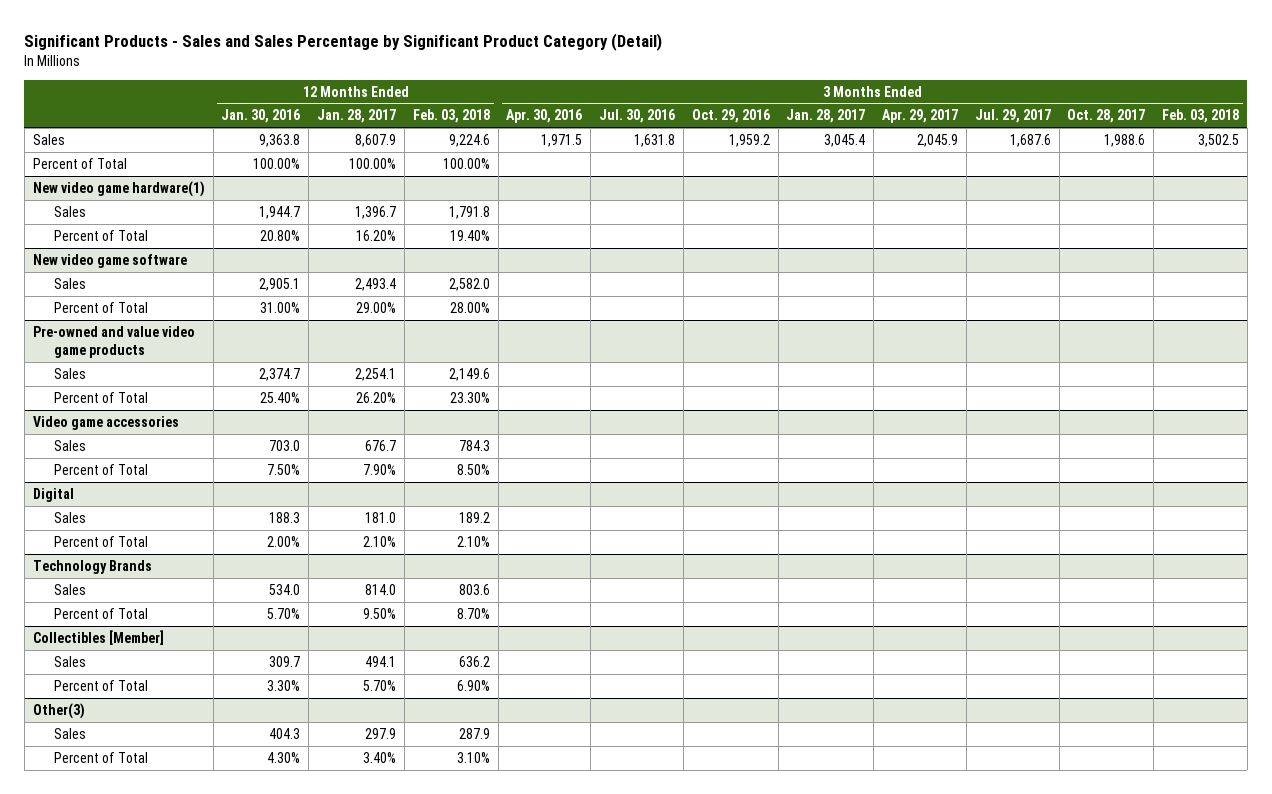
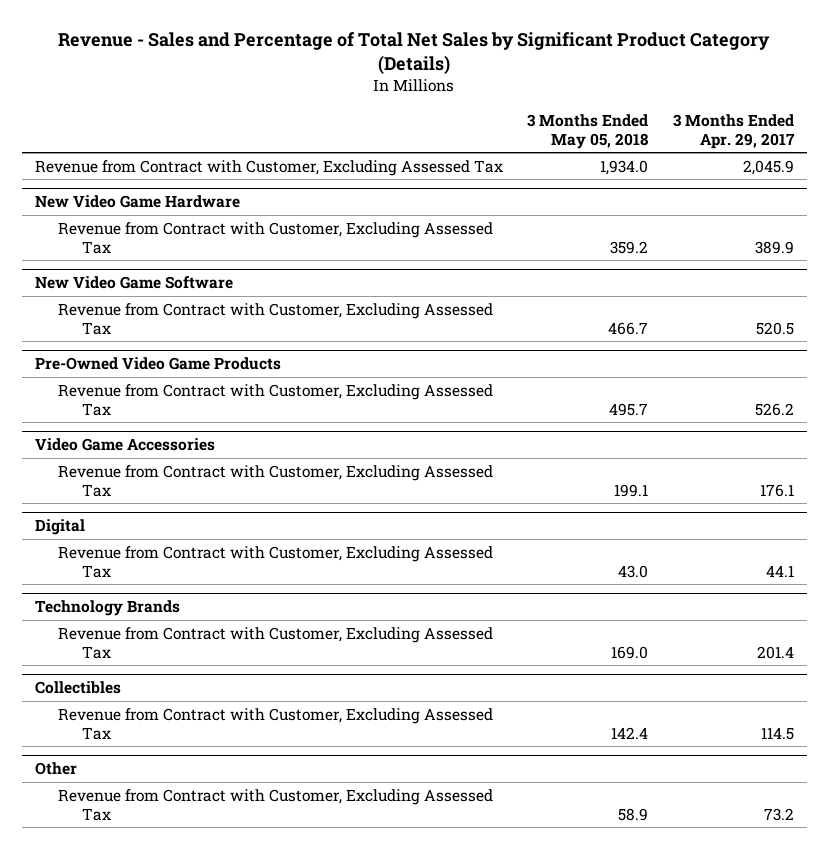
- Significant Products - Sales and Sales Percentage by Significant Product Category (Detail)
+ Revenue - Sales and Percentage of Total Net Sales by Significant Product Category (Details)
- | 12 Months Ended Jan. 30, 2016 | 12 Months Ended Jan. 28, 2017 | 12 Months Ended Feb. 03, 2018 | 3 Months Ended Apr. 30, 2016 | 3 Months Ended Jul. 30, 2016 | 3 Months Ended Oct. 29, 2016 | 3 Months Ended Jan. 28, 2017 | 3 Months Ended Apr. 29, 2017 | 3 Months Ended Jul. 29, 2017 | 3 Months Ended Oct. 28, 2017 | 3 Months Ended Feb. 03, 2018
+ | 3 Months Ended May 05, 2018 | 3 Months Ended Apr. 29, 2017
- Sales | 9,363.8 | 8,607.9 | 9,224.6 | 1,971.5 | 1,631.8 | 1,959.2 | 3,045.4 | 2,045.9 | 1,687.6 | 1,988.6 | 3,502.5
- Percent of Total | 100.00% | 100.00% | 100.00% | | | | | | | |
- New video game hardware(1)
- Sales | 1,944.7 | 1,396.7 | 1,791.8 | | | | | | | |
- Percent of Total | 20.80% | 16.20% | 19.40% | | | | | | | |
- New video game software
- Sales | 2,905.1 | 2,493.4 | 2,582.0 | | | | | | | |
- Percent of Total | 31.00% | 29.00% | 28.00% | | | | | | | |
- Pre-owned and value video game products
- Sales | 2,374.7 | 2,254.1 | 2,149.6 | | | | | | | |
- Percent of Total | 25.40% | 26.20% | 23.30% | | | | | | | |
- Video game accessories
- Sales | 703.0 | 676.7 | 784.3 | | | | | | | |
- Percent of Total | 7.50% | 7.90% | 8.50% | | | | | | | |
+ Revenue from Contract with Customer, Excluding Assessed Tax | 1,934.0 | 2,045.9
+ New Video Game Hardware
+ Revenue from Contract with Customer, Excluding Assessed Tax | 359.2 | 389.9
+ New Video Game Software
+ Revenue from Contract with Customer, Excluding Assessed Tax | 466.7 | 520.5
+ Pre-Owned Video Game Products
+ Revenue from Contract with Customer, Excluding Assessed Tax | 495.7 | 526.2
+ Video Game Accessories
+ Revenue from Contract with Customer, Excluding Assessed Tax | 199.1 | 176.1
@ Digital
- Sales | 188.3 | 181.0 | 189.2 | | | | | | | |
- Percent of Total | 2.00% | 2.10% | 2.10% | | | | | | | |
+ Revenue from Contract with Customer, Excluding Assessed Tax | 43.0 | 44.1
@ Technology Brands
- Sales | 534.0 | 814.0 | 803.6 | | | | | | | |
- Percent of Total | 5.70% | 9.50% | 8.70% | | | | | | | |
- Collectibles [Member]
- Sales | 309.7 | 494.1 | 636.2 | | | | | | | |
- Percent of Total | 3.30% | 5.70% | 6.90% | | | | | | | |
- Other(3)
- Sales | 404.3 | 297.9 | 287.9 | | | | | | | |
- Percent of Total | 4.30% | 3.40% | 3.10% | | | | | | | |
@ Technology Brands
+ Revenue from Contract with Customer, Excluding Assessed Tax | 169.0 | 201.4
+ Collectibles
+ Revenue from Contract with Customer, Excluding Assessed Tax | 142.4 | 114.5
+ Other
+ Revenue from Contract with Customer, Excluding Assessed Tax | 58.9 | 73.2

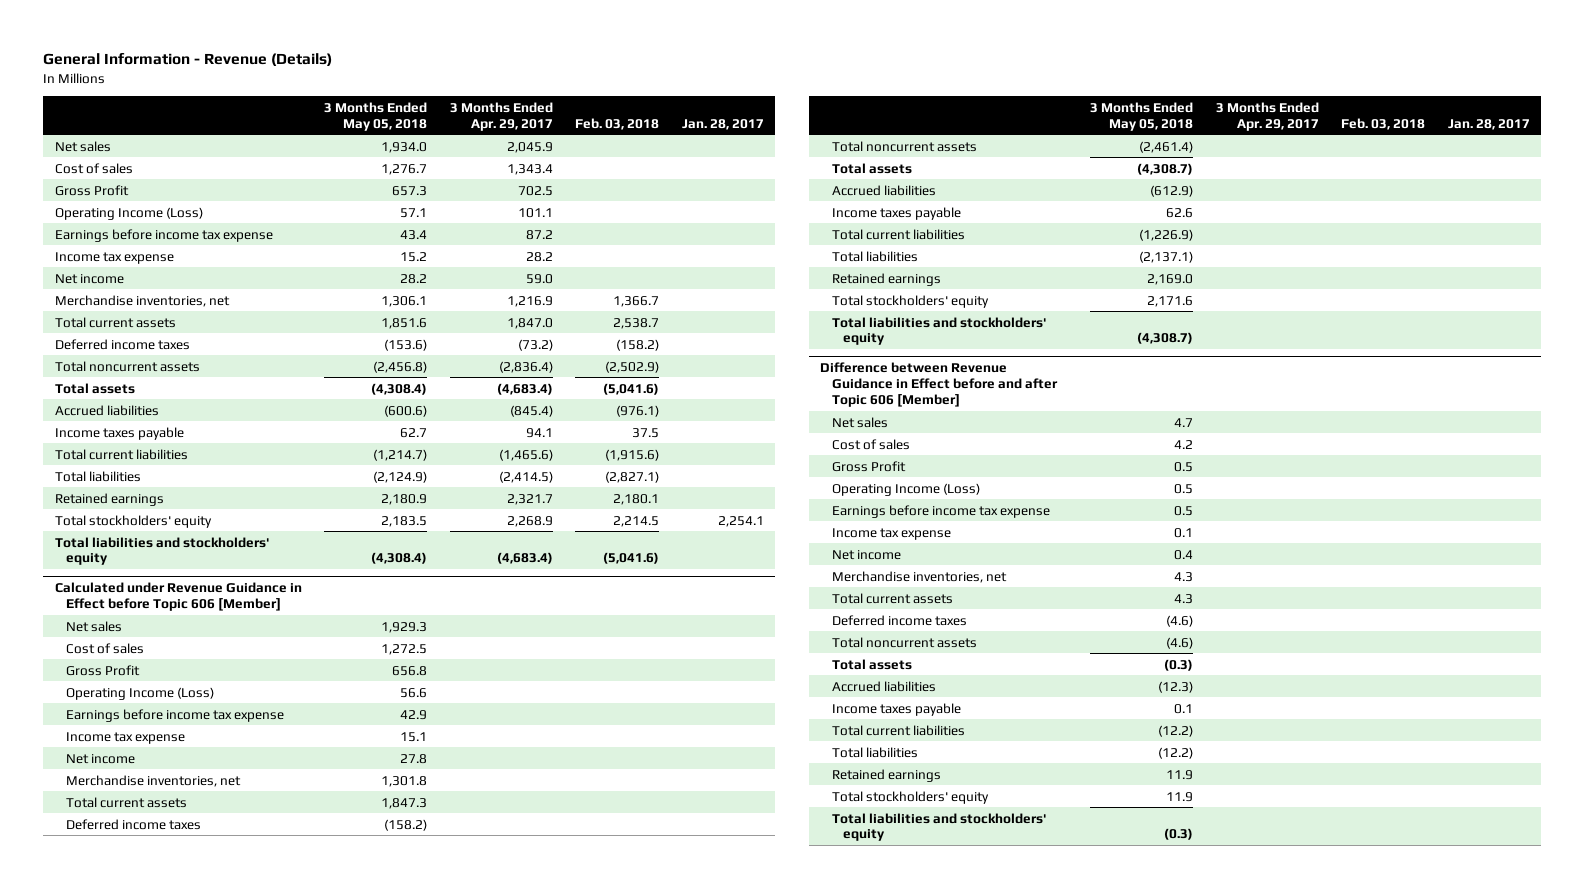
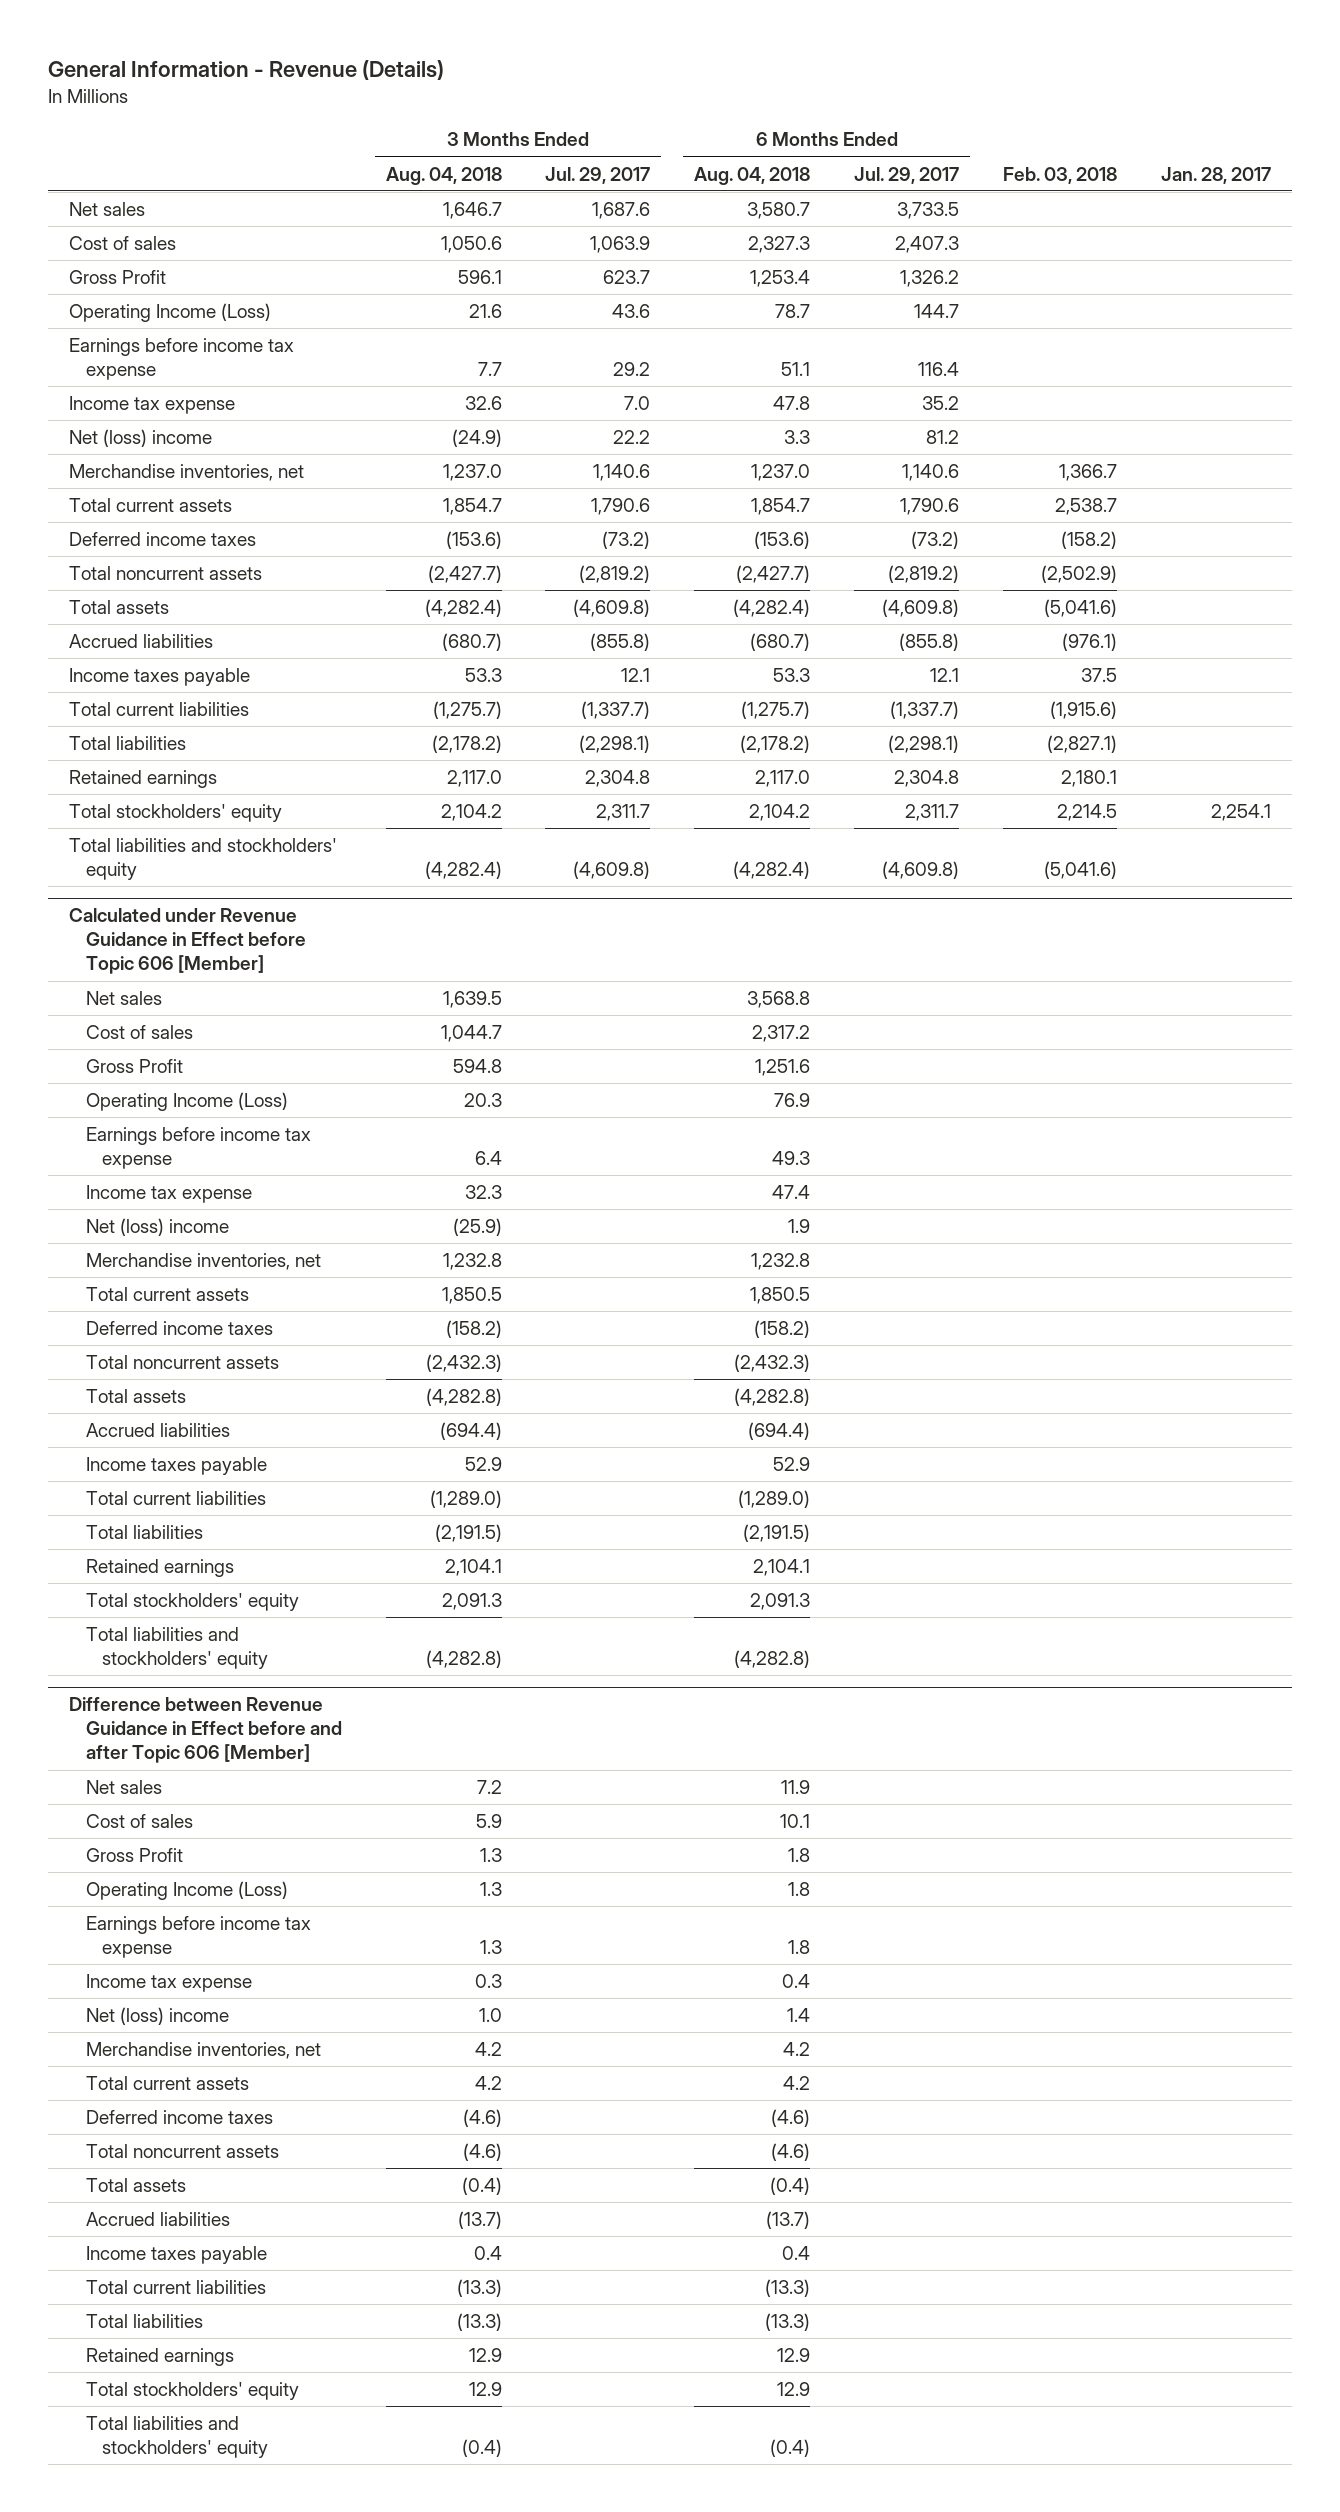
- | 3 Months Ended May 05, 2018 | 3 Months Ended Apr. 29, 2017 | Feb. 03, 2018 | Jan. 28, 2017
+ | 3 Months Ended Aug. 04, 2018 | 3 Months Ended Jul. 29, 2017 | 6 Months Ended Aug. 04, 2018 | 6 Months Ended Jul. 29, 2017 | Feb. 03, 2018 | Jan. 28, 2017
- Net income | 28.2 | 59.0 | |
+ Net (loss) income | (24.9) | 22.2 | 3.3 | 81.2 | |
@ Calculated under Revenue Guidance in Effect before Topic 606 [Member]
- Net income | 27.8 | | |
+ Net (loss) income | (25.9) | | 1.9 | | |
@ Difference between Revenue Guidance in Effect before and after Topic 606 [Member]
- Net income | 0.4 | | |
+ Net (loss) income | 1.0 | | 1.4 | | |

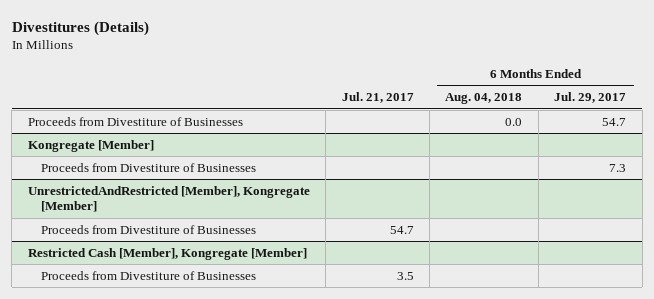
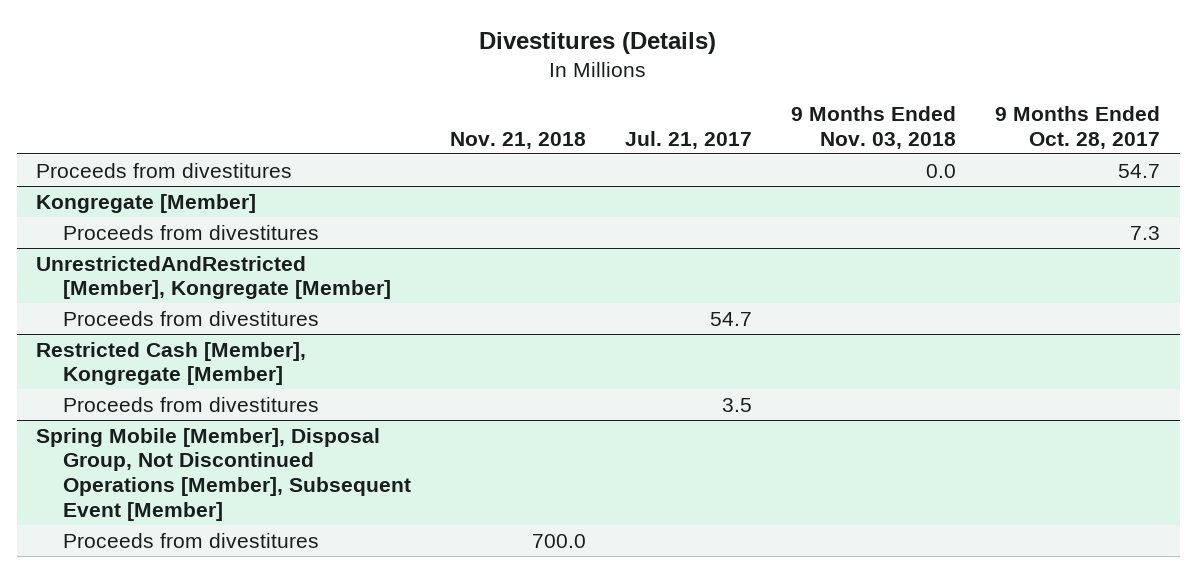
- | Jul. 21, 2017 | 6 Months Ended Aug. 04, 2018 | 6 Months Ended Jul. 29, 2017
+ | Nov. 21, 2018 | Jul. 21, 2017 | 9 Months Ended Nov. 03, 2018 | 9 Months Ended Oct. 28, 2017
- Proceeds from Divestiture of Businesses | | 0.0 | 54.7
+ Proceeds from divestitures | | | 0.0 | 54.7
@ Kongregate [Member]
- Proceeds from Divestiture of Businesses | | | 7.3
+ Proceeds from divestitures | | | | 7.3
@ UnrestrictedAndRestricted [Member], Kongregate [Member]
- Proceeds from Divestiture of Businesses | 54.7 | |
+ Proceeds from divestitures | | 54.7 | |
@ Restricted Cash [Member], Kongregate [Member]
- Proceeds from Divestiture of Businesses | 3.5 | |
+ Proceeds from divestitures | | 3.5 | |
+ Spring Mobile [Member], Disposal Group, Not Discontinued Operations [Member], Subsequent Event [Member]
+ Proceeds from divestitures | 700.0 | | |

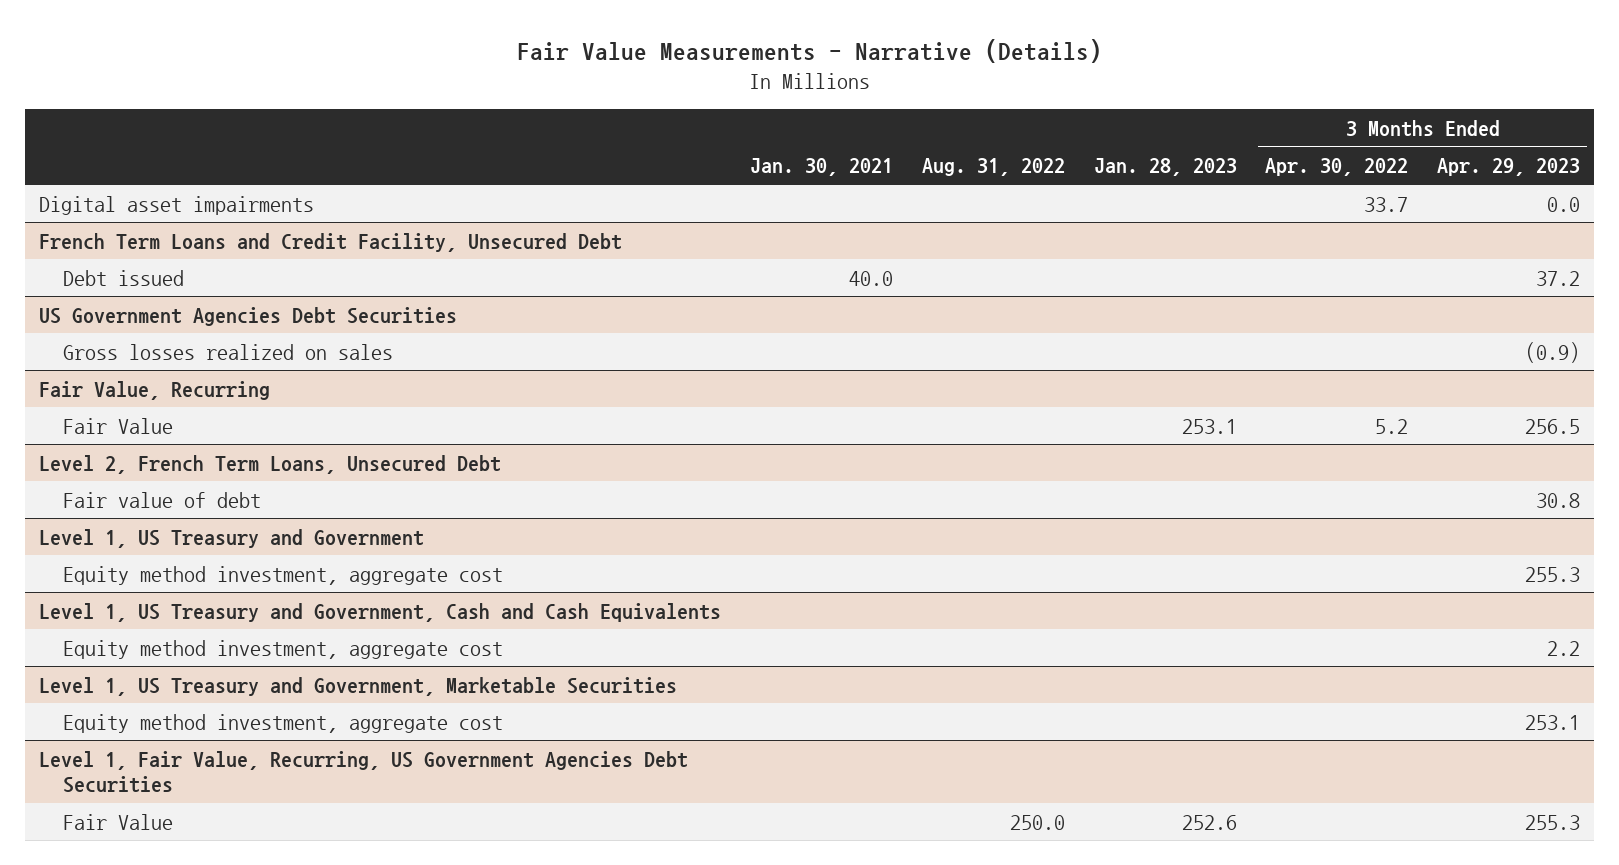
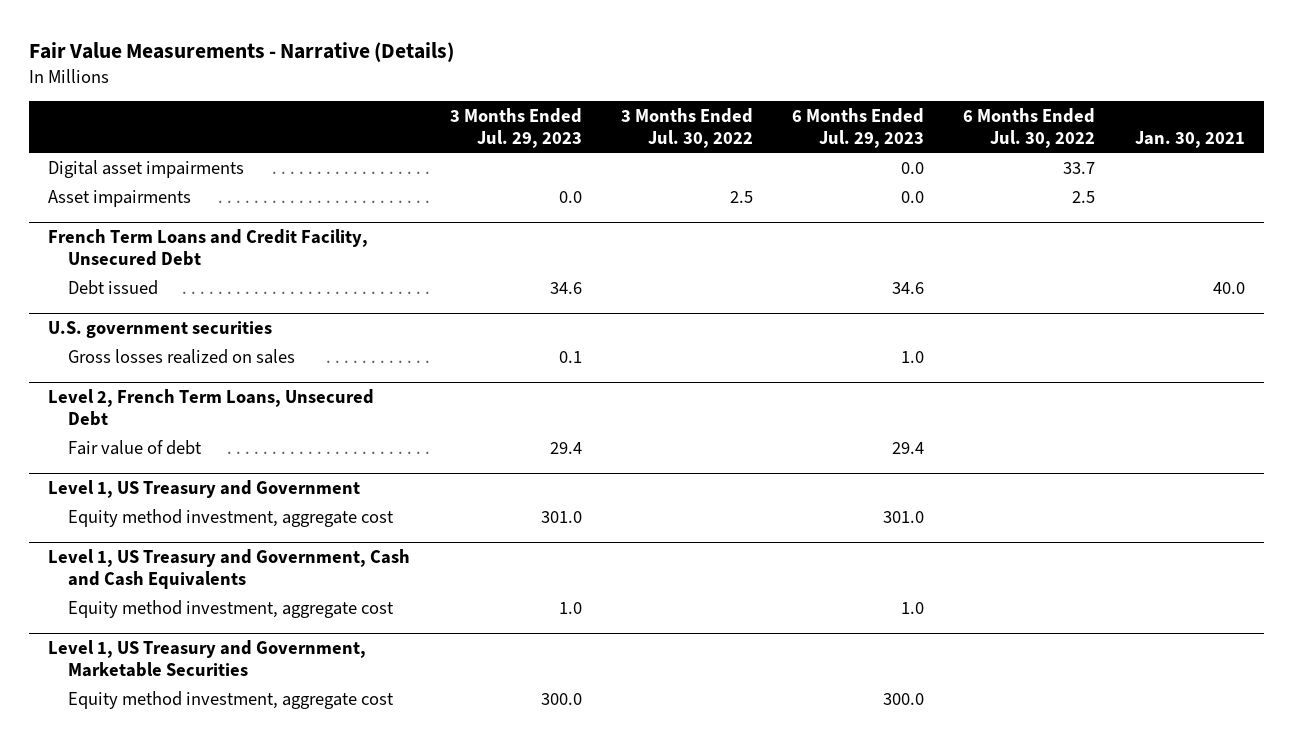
- | Jan. 30, 2021 | Aug. 31, 2022 | Jan. 28, 2023 | 3 Months Ended Apr. 30, 2022 | 3 Months Ended Apr. 29, 2023
+ | 3 Months Ended Jul. 29, 2023 | 3 Months Ended Jul. 30, 2022 | 6 Months Ended Jul. 29, 2023 | 6 Months Ended Jul. 30, 2022 | Jan. 30, 2021
+ Asset impairments | 0.0 | 2.5 | 0.0 | 2.5 |
- US Government Agencies Debt Securities
+ U.S. government securities
- Fair Value, Recurring
- Fair Value | | | 253.1 | 5.2 | 256.5
- Level 1, Fair Value, Recurring, US Government Agencies Debt Securities
- Fair Value | | 250.0 | 252.6 | | 255.3

